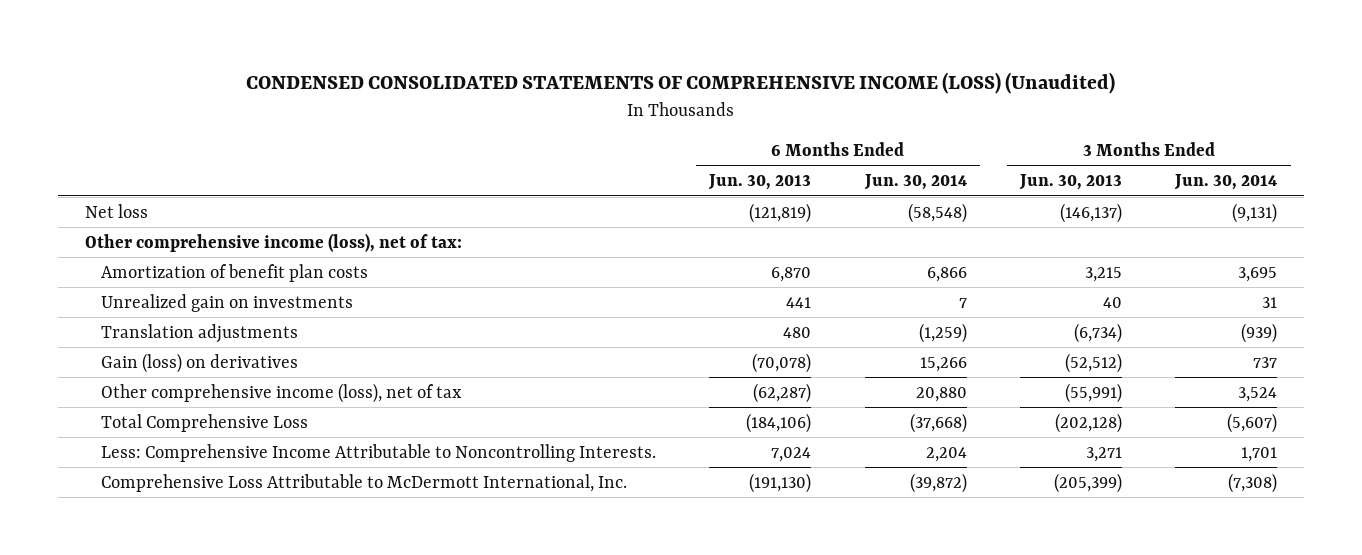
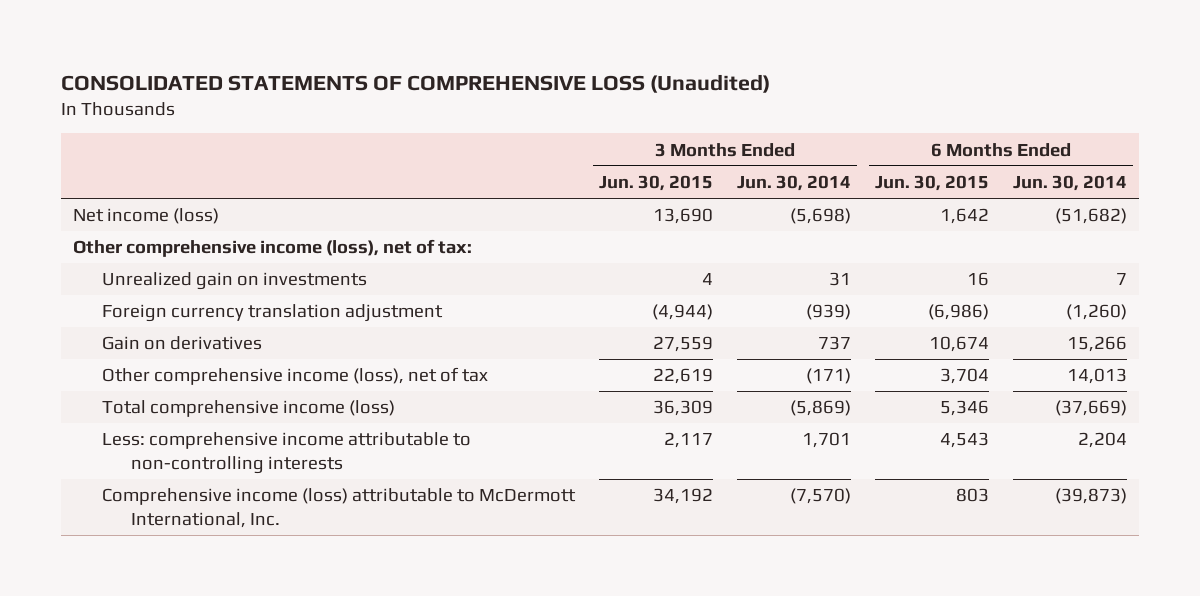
- CONDENSED CONSOLIDATED STATEMENTS OF COMPREHENSIVE INCOME (LOSS) (Unaudited)
+ CONSOLIDATED STATEMENTS OF COMPREHENSIVE LOSS (Unaudited)
- | 6 Months Ended Jun. 30, 2013 | 6 Months Ended Jun. 30, 2014 | 3 Months Ended Jun. 30, 2013 | 3 Months Ended Jun. 30, 2014
+ | 3 Months Ended Jun. 30, 2015 | 3 Months Ended Jun. 30, 2014 | 6 Months Ended Jun. 30, 2015 | 6 Months Ended Jun. 30, 2014
- Net loss | (121,819) | (58,548) | (146,137) | (9,131)
+ Net income (loss) | 13,690 | (5,698) | 1,642 | (51,682)
- Amortization of benefit plan costs | 6,870 | 6,866 | 3,215 | 3,695
- Translation adjustments | 480 | (1,259) | (6,734) | (939)
- Gain (loss) on derivatives | (70,078) | 15,266 | (52,512) | 737
- Other comprehensive income (loss), net of tax | (62,287) | 20,880 | (55,991) | 3,524
- Total Comprehensive Loss | (184,106) | (37,668) | (202,128) | (5,607)
- Less: Comprehensive Income Attributable to Noncontrolling Interests. | 7,024 | 2,204 | 3,271 | 1,701
- Comprehensive Loss Attributable to McDermott International, Inc. | (191,130) | (39,872) | (205,399) | (7,308)
+ Foreign currency translation adjustment | (4,944) | (939) | (6,986) | (1,260)
+ Gain on derivatives | 27,559 | 737 | 10,674 | 15,266
+ Other comprehensive income (loss), net of tax | 22,619 | (171) | 3,704 | 14,013
+ Total comprehensive income (loss) | 36,309 | (5,869) | 5,346 | (37,669)
+ Less: comprehensive income attributable to non-controlling interests | 2,117 | 1,701 | 4,543 | 2,204
+ Comprehensive income (loss) attributable to McDermott International, Inc. | 34,192 | (7,570) | 803 | (39,873)

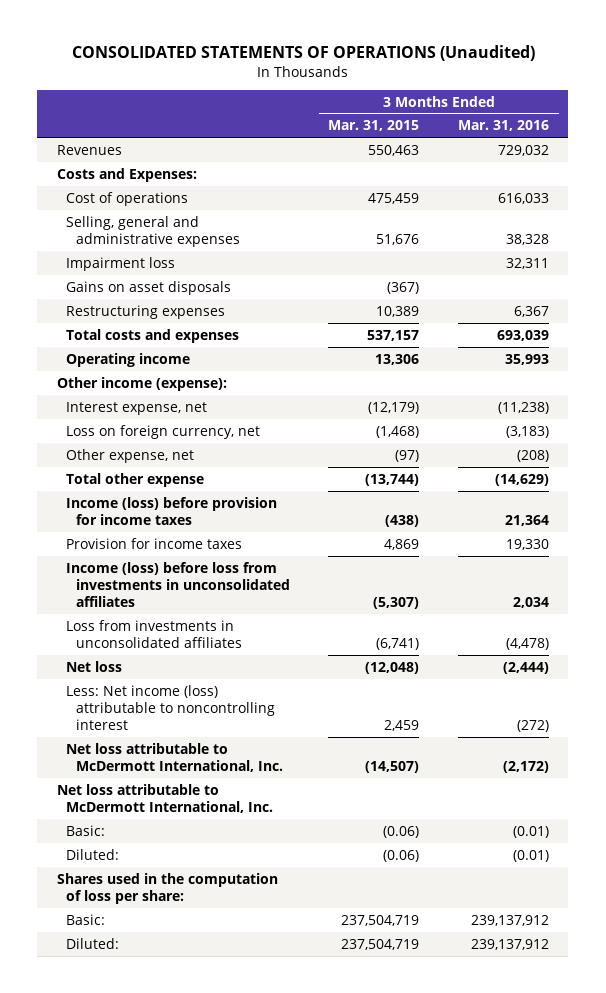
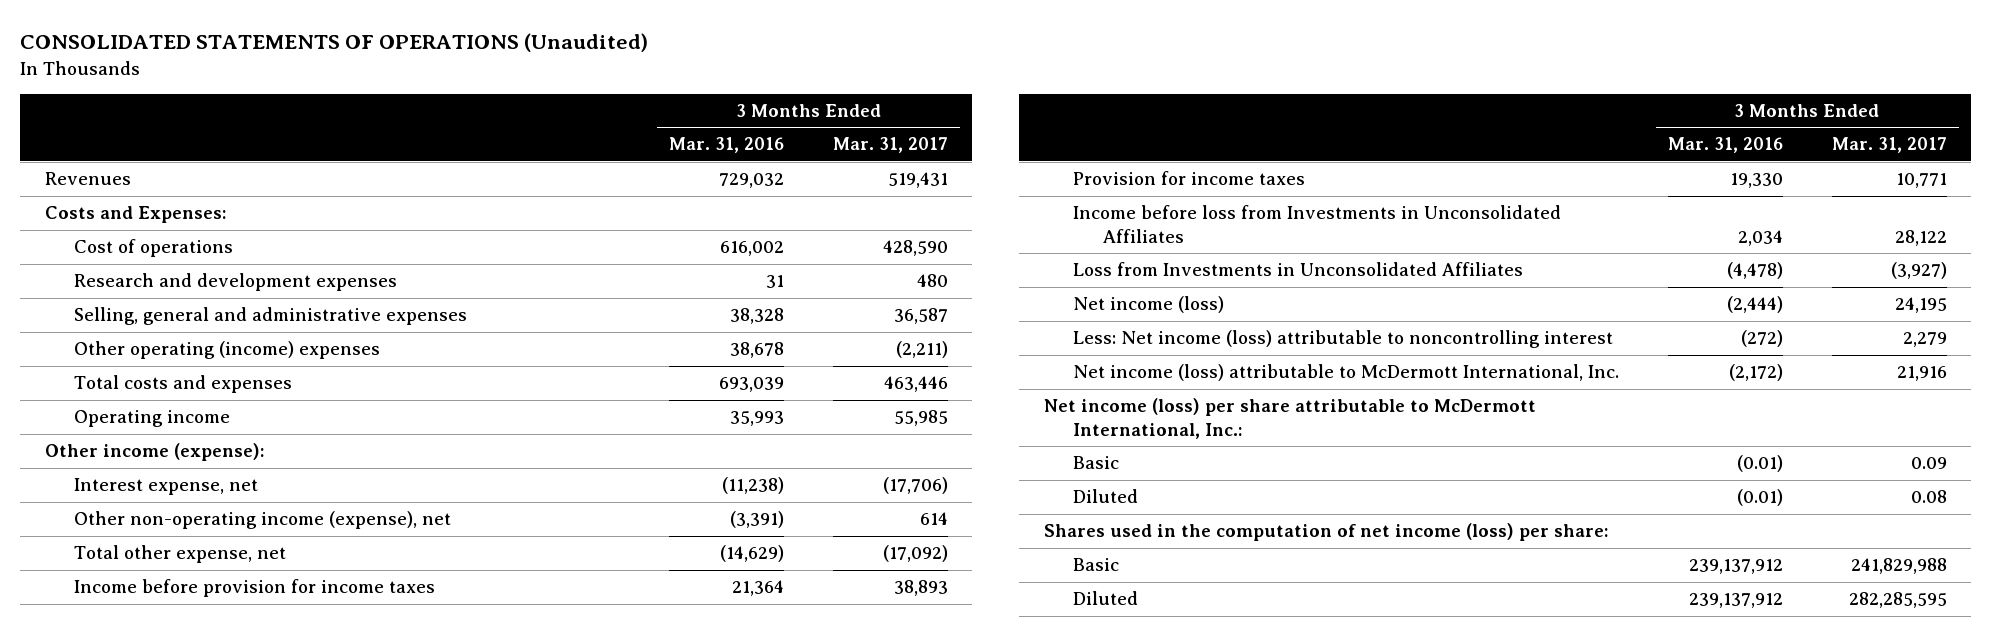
- | 3 Months Ended Mar. 31, 2015 | 3 Months Ended Mar. 31, 2016
+ | 3 Months Ended Mar. 31, 2016 | 3 Months Ended Mar. 31, 2017
- Cost of operations | 475,459 | 616,033
+ Cost of operations | 616,002 | 428,590
+ Research and development expenses | 31 | 480
- Impairment loss | | 32,311
- Gains on asset disposals | (367) |
- Restructuring expenses | 10,389 | 6,367
+ Other operating (income) expenses | 38,678 | (2,211)
- Loss on foreign currency, net | (1,468) | (3,183)
- Other expense, net | (97) | (208)
- Total other expense | (13,744) | (14,629)
- Income (loss) before provision for income taxes | (438) | 21,364
+ Other non-operating income (expense), net | (3,391) | 614
+ Total other expense, net | (14,629) | (17,092)
+ Income before provision for income taxes | 21,364 | 38,893
- Income (loss) before loss from investments in unconsolidated affiliates | (5,307) | 2,034
- Loss from investments in unconsolidated affiliates | (6,741) | (4,478)
- Net loss | (12,048) | (2,444)
+ Income before loss from Investments in Unconsolidated Affiliates | 2,034 | 28,122
+ Loss from Investments in Unconsolidated Affiliates | (4,478) | (3,927)
+ Net income (loss) | (2,444) | 24,195
- Net loss attributable to McDermott International, Inc. | (14,507) | (2,172)
- Net loss attributable to McDermott International, Inc.
- Basic: | (0.06) | (0.01)
- Diluted: | (0.06) | (0.01)
- Shares used in the computation of loss per share:
- Basic: | 237,504,719 | 239,137,912
- Diluted: | 237,504,719 | 239,137,912
+ Net income (loss) attributable to McDermott International, Inc. | (2,172) | 21,916
+ Net income (loss) per share attributable to McDermott International, Inc.:
+ Basic | (0.01) | 0.09
+ Diluted | (0.01) | 0.08
+ Shares used in the computation of net income (loss) per share:
+ Basic | 239,137,912 | 241,829,988
+ Diluted | 239,137,912 | 282,285,595

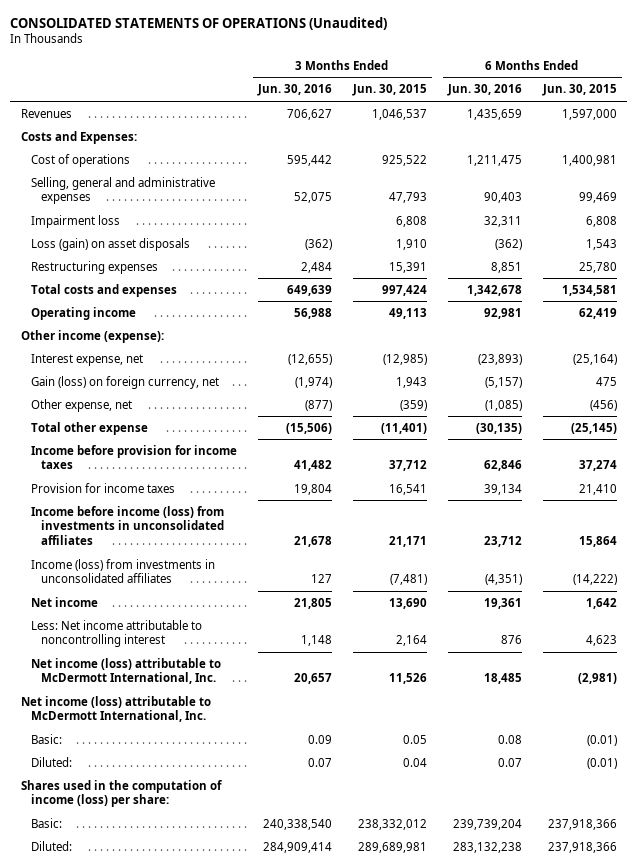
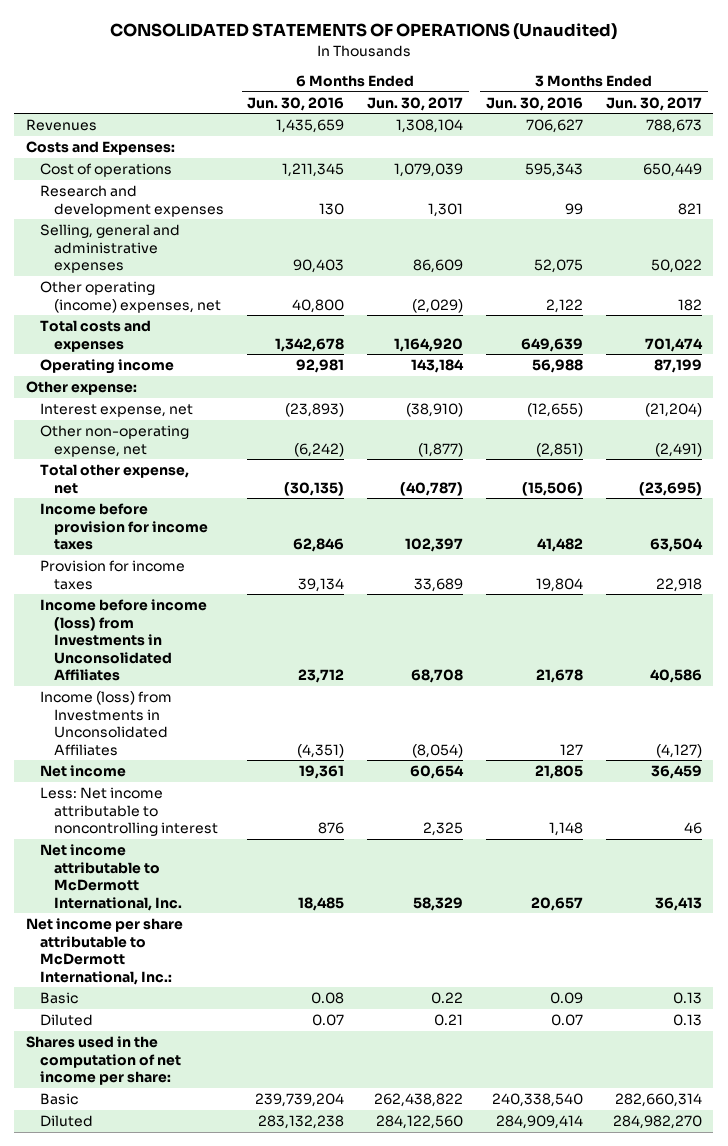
- | 3 Months Ended Jun. 30, 2016 | 3 Months Ended Jun. 30, 2015 | 6 Months Ended Jun. 30, 2016 | 6 Months Ended Jun. 30, 2015
+ | 6 Months Ended Jun. 30, 2016 | 6 Months Ended Jun. 30, 2017 | 3 Months Ended Jun. 30, 2016 | 3 Months Ended Jun. 30, 2017
- Cost of operations | 595,442 | 925,522 | 1,211,475 | 1,400,981
+ Cost of operations | 1,211,345 | 1,079,039 | 595,343 | 650,449
+ Research and development expenses | 130 | 1,301 | 99 | 821
- Impairment loss | | 6,808 | 32,311 | 6,808
- Loss (gain) on asset disposals | (362) | 1,910 | (362) | 1,543
- Restructuring expenses | 2,484 | 15,391 | 8,851 | 25,780
+ Other operating (income) expenses, net | 40,800 | (2,029) | 2,122 | 182
- Other income (expense):
+ Other expense:
- Gain (loss) on foreign currency, net | (1,974) | 1,943 | (5,157) | 475
- Other expense, net | (877) | (359) | (1,085) | (456)
- Total other expense | (15,506) | (11,401) | (30,135) | (25,145)
+ Other non-operating expense, net | (6,242) | (1,877) | (2,851) | (2,491)
+ Total other expense, net | (30,135) | (40,787) | (15,506) | (23,695)
- Income before income (loss) from investments in unconsolidated affiliates | 21,678 | 21,171 | 23,712 | 15,864
- Income (loss) from investments in unconsolidated affiliates | 127 | (7,481) | (4,351) | (14,222)
+ Income before income (loss) from Investments in Unconsolidated Affiliates | 23,712 | 68,708 | 21,678 | 40,586
+ Income (loss) from Investments in Unconsolidated Affiliates | (4,351) | (8,054) | 127 | (4,127)
- Net income (loss) attributable to McDermott International, Inc. | 20,657 | 11,526 | 18,485 | (2,981)
- Net income (loss) attributable to McDermott International, Inc.
- Basic: | 0.09 | 0.05 | 0.08 | (0.01)
- Diluted: | 0.07 | 0.04 | 0.07 | (0.01)
- Shares used in the computation of income (loss) per share:
- Basic: | 240,338,540 | 238,332,012 | 239,739,204 | 237,918,366
- Diluted: | 284,909,414 | 289,689,981 | 283,132,238 | 237,918,366
+ Net income attributable to McDermott International, Inc. | 18,485 | 58,329 | 20,657 | 36,413
+ Net income per share attributable to McDermott International, Inc.:
+ Basic | 0.08 | 0.22 | 0.09 | 0.13
+ Diluted | 0.07 | 0.21 | 0.07 | 0.13
+ Shares used in the computation of net income per share:
+ Basic | 239,739,204 | 262,438,822 | 240,338,540 | 282,660,314
+ Diluted | 283,132,238 | 284,122,560 | 284,909,414 | 284,982,270

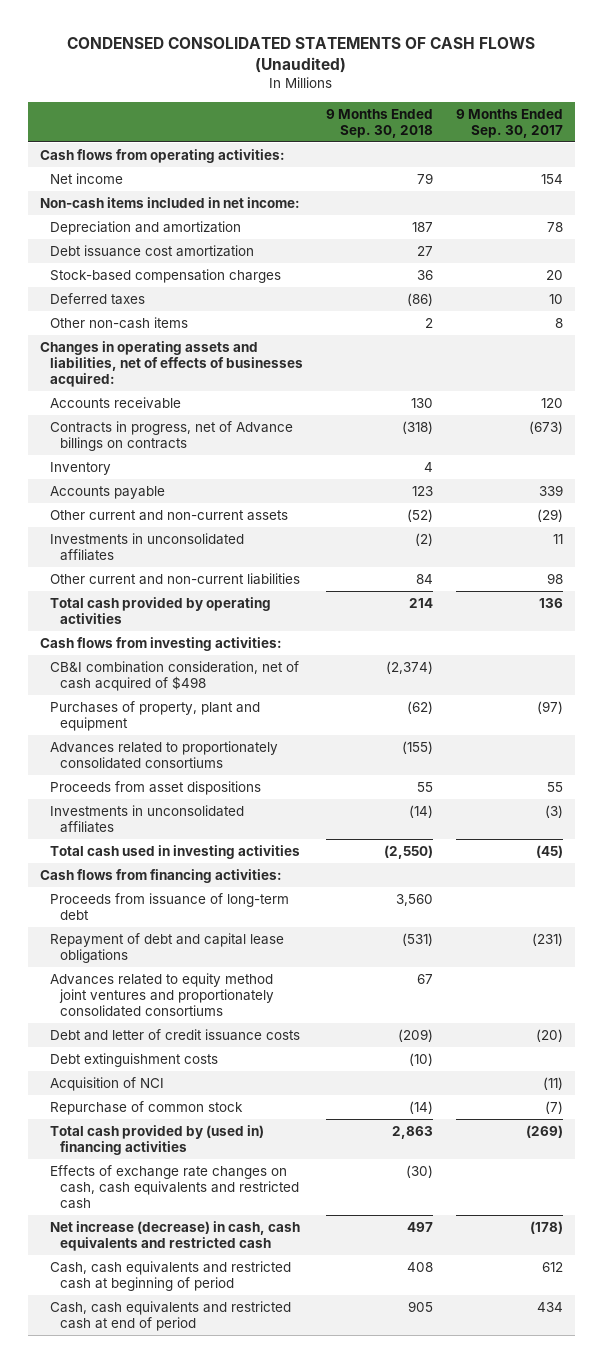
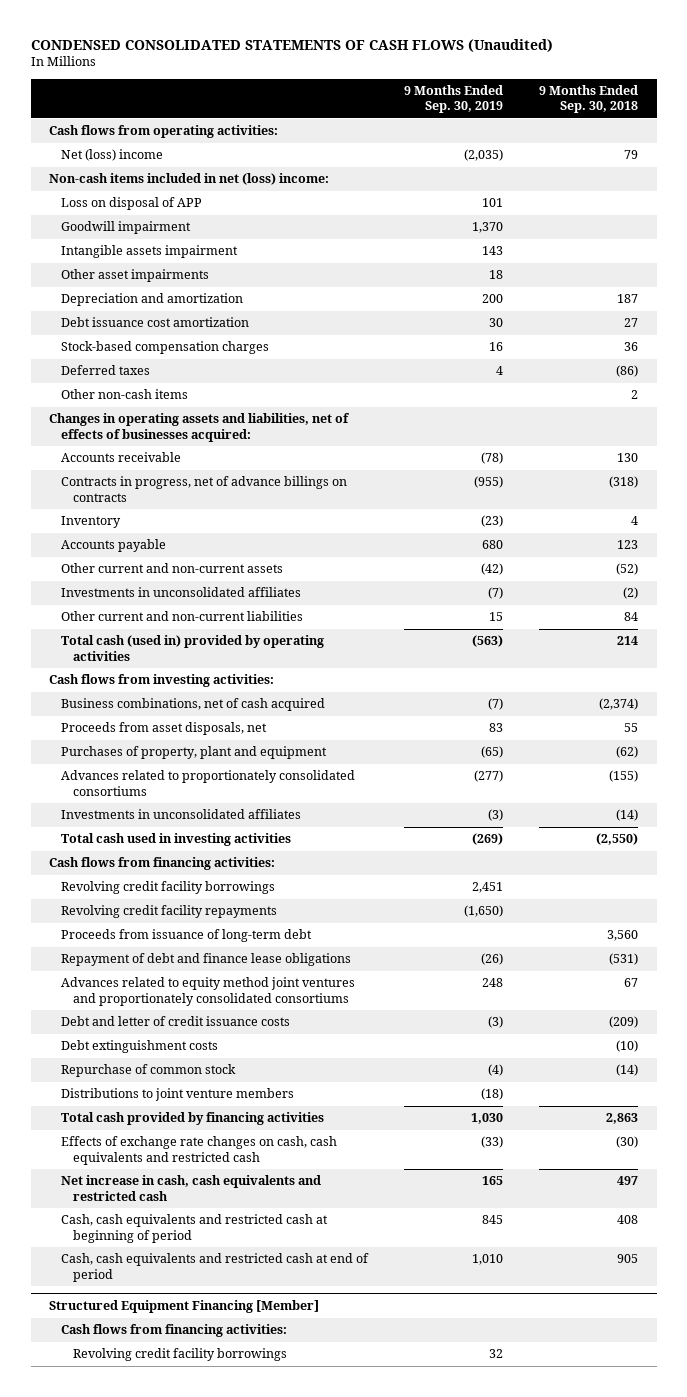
- | 9 Months Ended Sep. 30, 2018 | 9 Months Ended Sep. 30, 2017
+ | 9 Months Ended Sep. 30, 2019 | 9 Months Ended Sep. 30, 2018
- Net income | 79 | 154
- Non-cash items included in net income:
+ Net (loss) income | (2,035) | 79
+ Non-cash items included in net (loss) income:
+ Loss on disposal of APP | 101 |
+ Goodwill impairment | 1,370 |
+ Intangible assets impairment | 143 |
+ Other asset impairments | 18 |
- Contracts in progress, net of Advance billings on contracts | (318) | (673)
+ Contracts in progress, net of advance billings on contracts | (955) | (318)
- Total cash provided by operating activities | 214 | 136
+ Total cash (used in) provided by operating activities | (563) | 214
- CB&I combination consideration, net of cash acquired of $498 | (2,374) |
+ Business combinations, net of cash acquired | (7) | (2,374)
+ Proceeds from asset disposals, net | 83 | 55
- Proceeds from asset dispositions | 55 | 55
+ Revolving credit facility borrowings | 2,451 |
+ Revolving credit facility repayments | (1,650) |
- Repayment of debt and capital lease obligations | (531) | (231)
+ Repayment of debt and finance lease obligations | (26) | (531)
- Acquisition of NCI | | (11)
- Total cash provided by (used in) financing activities | 2,863 | (269)
+ Distributions to joint venture members | (18) |
+ Total cash provided by financing activities | 1,030 | 2,863
- Net increase (decrease) in cash, cash equivalents and restricted cash | 497 | (178)
+ Net increase in cash, cash equivalents and restricted cash | 165 | 497
+ Structured Equipment Financing [Member]
+ Cash flows from financing activities:
+ Revolving credit facility borrowings | 32 |

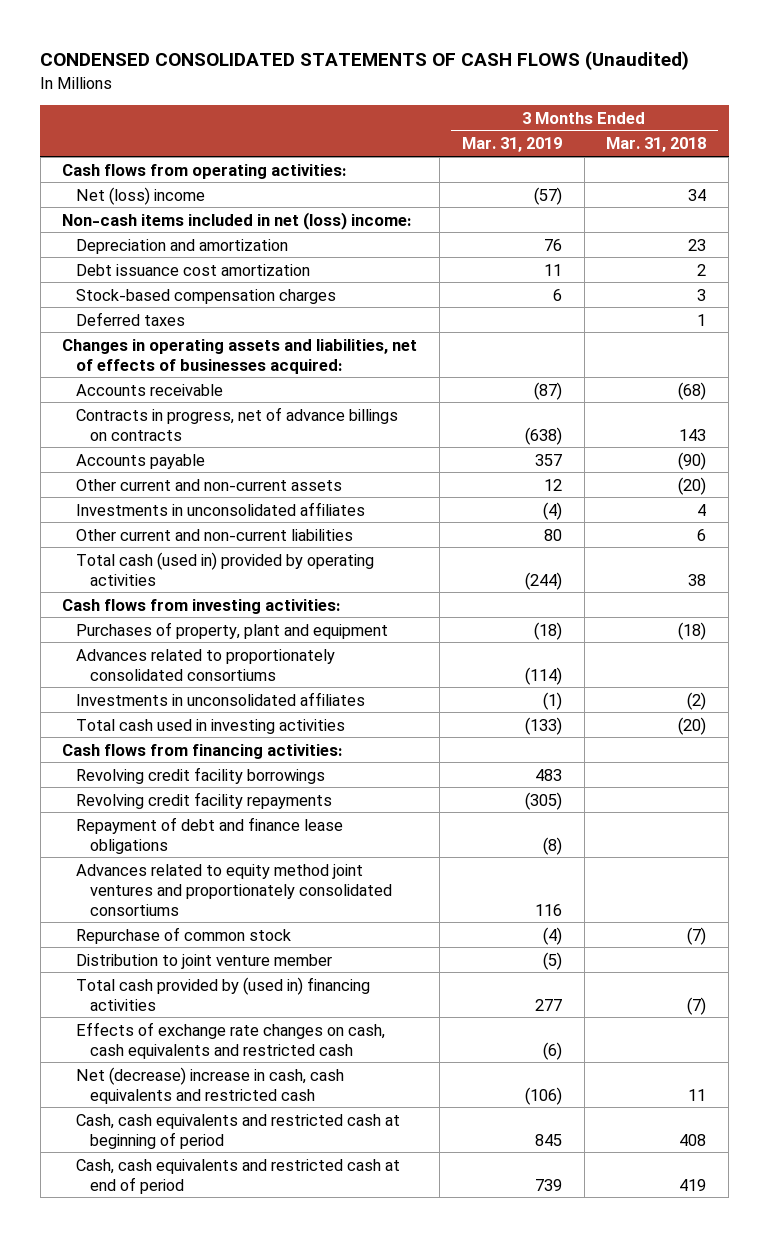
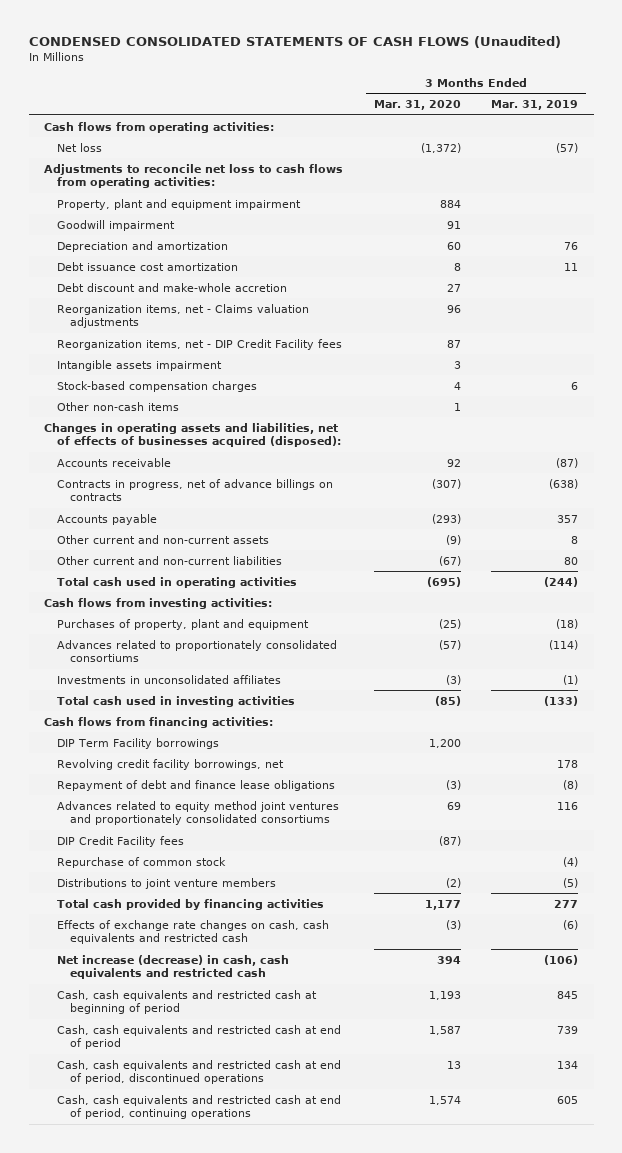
- | 3 Months Ended Mar. 31, 2019 | 3 Months Ended Mar. 31, 2018
+ | 3 Months Ended Mar. 31, 2020 | 3 Months Ended Mar. 31, 2019
- Net (loss) income | (57) | 34
- Non-cash items included in net (loss) income:
+ Net loss | (1,372) | (57)
+ Adjustments to reconcile net loss to cash flows from operating activities:
+ Property, plant and equipment impairment | 884 |
+ Goodwill impairment | 91 |
+ Debt discount and make-whole accretion | 27 |
+ Reorganization items, net - Claims valuation adjustments | 96 |
+ Reorganization items, net - DIP Credit Facility fees | 87 |
+ Intangible assets impairment | 3 |
- Deferred taxes | | 1
- Changes in operating assets and liabilities, net of effects of businesses acquired:
+ Other non-cash items | 1 |
+ Changes in operating assets and liabilities, net of effects of businesses acquired (disposed):
- Other current and non-current assets | 12 | (20)
- Investments in unconsolidated affiliates | (4) | 4
+ Other current and non-current assets | (9) | 8
- Total cash (used in) provided by operating activities | (244) | 38
+ Total cash used in operating activities | (695) | (244)
- Revolving credit facility borrowings | 483 |
- Revolving credit facility repayments | (305) |
+ DIP Term Facility borrowings | 1,200 |
+ Revolving credit facility borrowings, net | | 178
+ DIP Credit Facility fees | (87) |
- Distribution to joint venture member | (5) |
- Total cash provided by (used in) financing activities | 277 | (7)
+ Distributions to joint venture members | (2) | (5)
+ Total cash provided by financing activities | 1,177 | 277
- Net (decrease) increase in cash, cash equivalents and restricted cash | (106) | 11
+ Net increase (decrease) in cash, cash equivalents and restricted cash | 394 | (106)
+ Cash, cash equivalents and restricted cash at end of period, discontinued operations | 13 | 134
+ Cash, cash equivalents and restricted cash at end of period, continuing operations | 1,574 | 605

